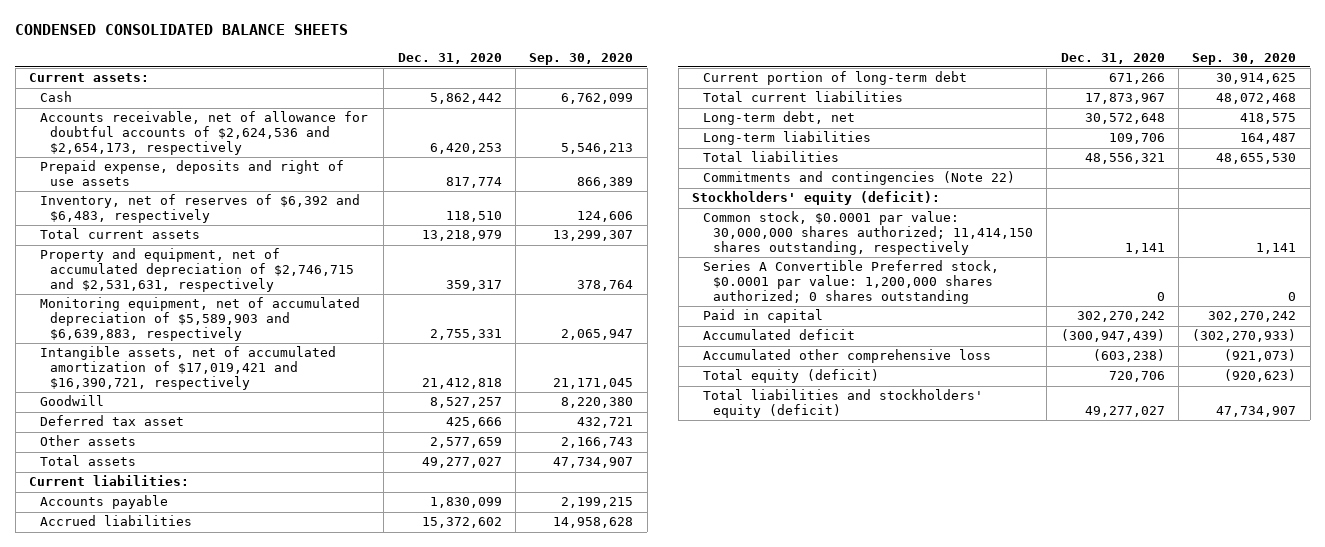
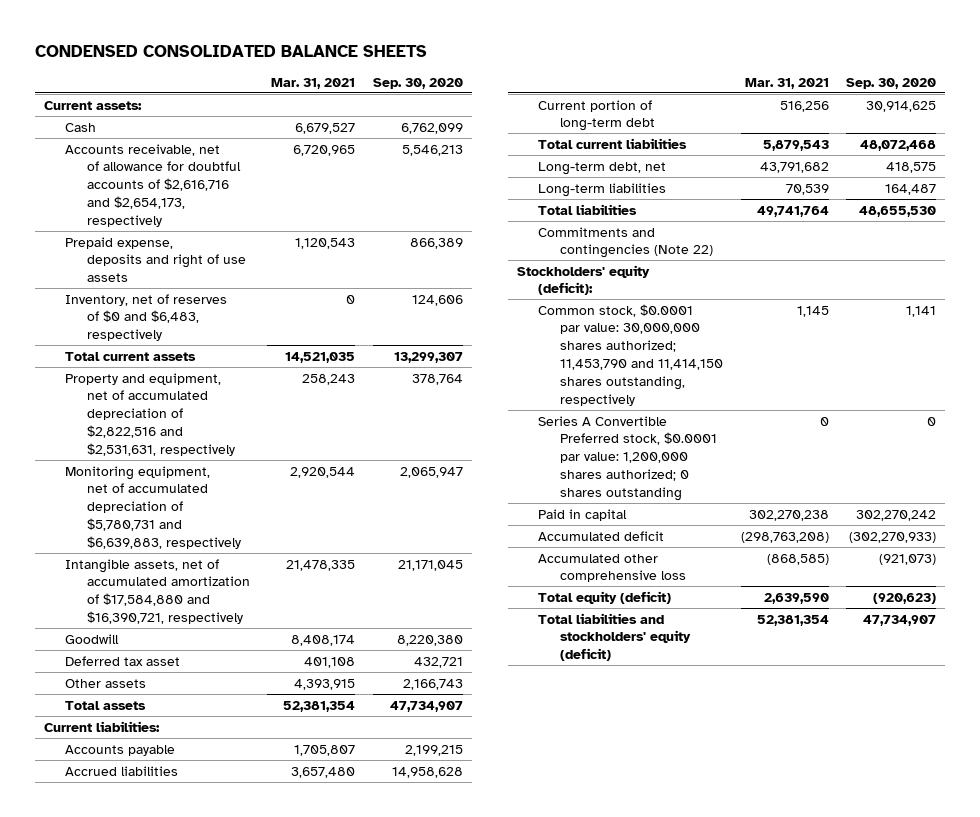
- | Dec. 31, 2020 | Sep. 30, 2020
+ | Mar. 31, 2021 | Sep. 30, 2020
- Accounts receivable, net of allowance for doubtful accounts of $2,624,536 and $2,654,173, respectively | 6,420,253 | 5,546,213
+ Accounts receivable, net of allowance for doubtful accounts of $2,616,716 and $2,654,173, respectively | 6,720,965 | 5,546,213
- Inventory, net of reserves of $6,392 and $6,483, respectively | 118,510 | 124,606
+ Inventory, net of reserves of $0 and $6,483, respectively | 0 | 124,606
- Property and equipment, net of accumulated depreciation of $2,746,715 and $2,531,631, respectively | 359,317 | 378,764
- Monitoring equipment, net of accumulated depreciation of $5,589,903 and $6,639,883, respectively | 2,755,331 | 2,065,947
- Intangible assets, net of accumulated amortization of $17,019,421 and $16,390,721, respectively | 21,412,818 | 21,171,045
+ Property and equipment, net of accumulated depreciation of $2,822,516 and $2,531,631, respectively | 258,243 | 378,764
+ Monitoring equipment, net of accumulated depreciation of $5,780,731 and $6,639,883, respectively | 2,920,544 | 2,065,947
+ Intangible assets, net of accumulated amortization of $17,584,880 and $16,390,721, respectively | 21,478,335 | 21,171,045
- Common stock, $0.0001 par value: 30,000,000 shares authorized; 11,414,150 shares outstanding, respectively | 1,141 | 1,141
+ Common stock, $0.0001 par value: 30,000,000 shares authorized; 11,453,790 and 11,414,150 shares outstanding, respectively | 1,145 | 1,141

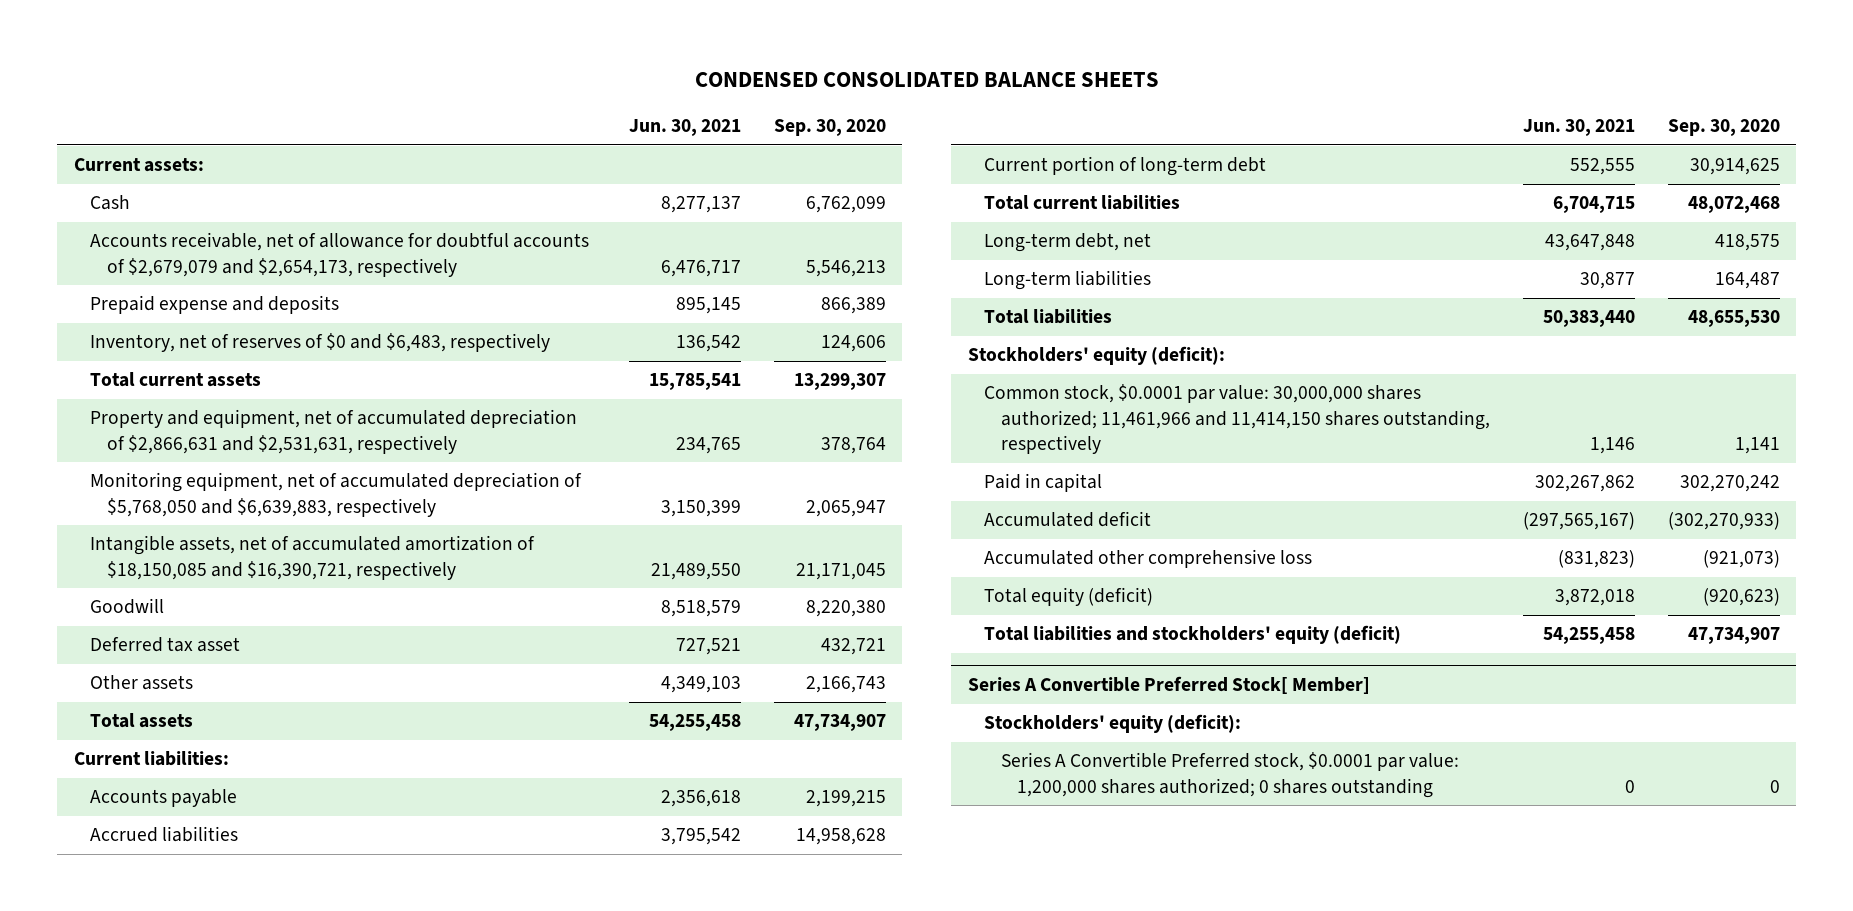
- | Mar. 31, 2021 | Sep. 30, 2020
+ | Jun. 30, 2021 | Sep. 30, 2020
- Accounts receivable, net of allowance for doubtful accounts of $2,616,716 and $2,654,173, respectively | 6,720,965 | 5,546,213
- Prepaid expense, deposits and right of use assets | 1,120,543 | 866,389
+ Accounts receivable, net of allowance for doubtful accounts of $2,679,079 and $2,654,173, respectively | 6,476,717 | 5,546,213
+ Prepaid expense and deposits | 895,145 | 866,389
- Property and equipment, net of accumulated depreciation of $2,822,516 and $2,531,631, respectively | 258,243 | 378,764
- Monitoring equipment, net of accumulated depreciation of $5,780,731 and $6,639,883, respectively | 2,920,544 | 2,065,947
- Intangible assets, net of accumulated amortization of $17,584,880 and $16,390,721, respectively | 21,478,335 | 21,171,045
+ Property and equipment, net of accumulated depreciation of $2,866,631 and $2,531,631, respectively | 234,765 | 378,764
+ Monitoring equipment, net of accumulated depreciation of $5,768,050 and $6,639,883, respectively | 3,150,399 | 2,065,947
+ Intangible assets, net of accumulated amortization of $18,150,085 and $16,390,721, respectively | 21,489,550 | 21,171,045
- Commitments and contingencies (Note 22)
- Common stock, $0.0001 par value: 30,000,000 shares authorized; 11,453,790 and 11,414,150 shares outstanding, respectively | 1,145 | 1,141
- Series A Convertible Preferred stock, $0.0001 par value: 1,200,000 shares authorized; 0 shares outstanding | 0 | 0
+ Common stock, $0.0001 par value: 30,000,000 shares authorized; 11,461,966 and 11,414,150 shares outstanding, respectively | 1,146 | 1,141
+ Series A Convertible Preferred Stock[ Member]
+ Stockholders' equity (deficit):
+ Series A Convertible Preferred stock, $0.0001 par value: 1,200,000 shares authorized; 0 shares outstanding | 0 | 0

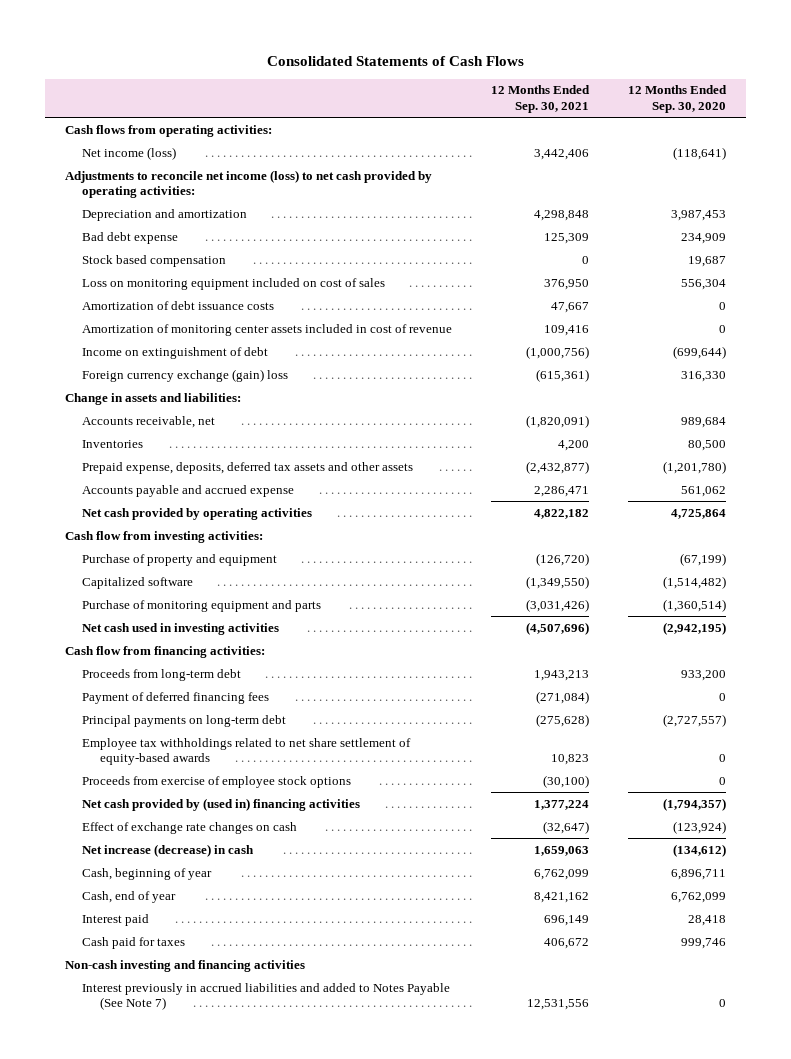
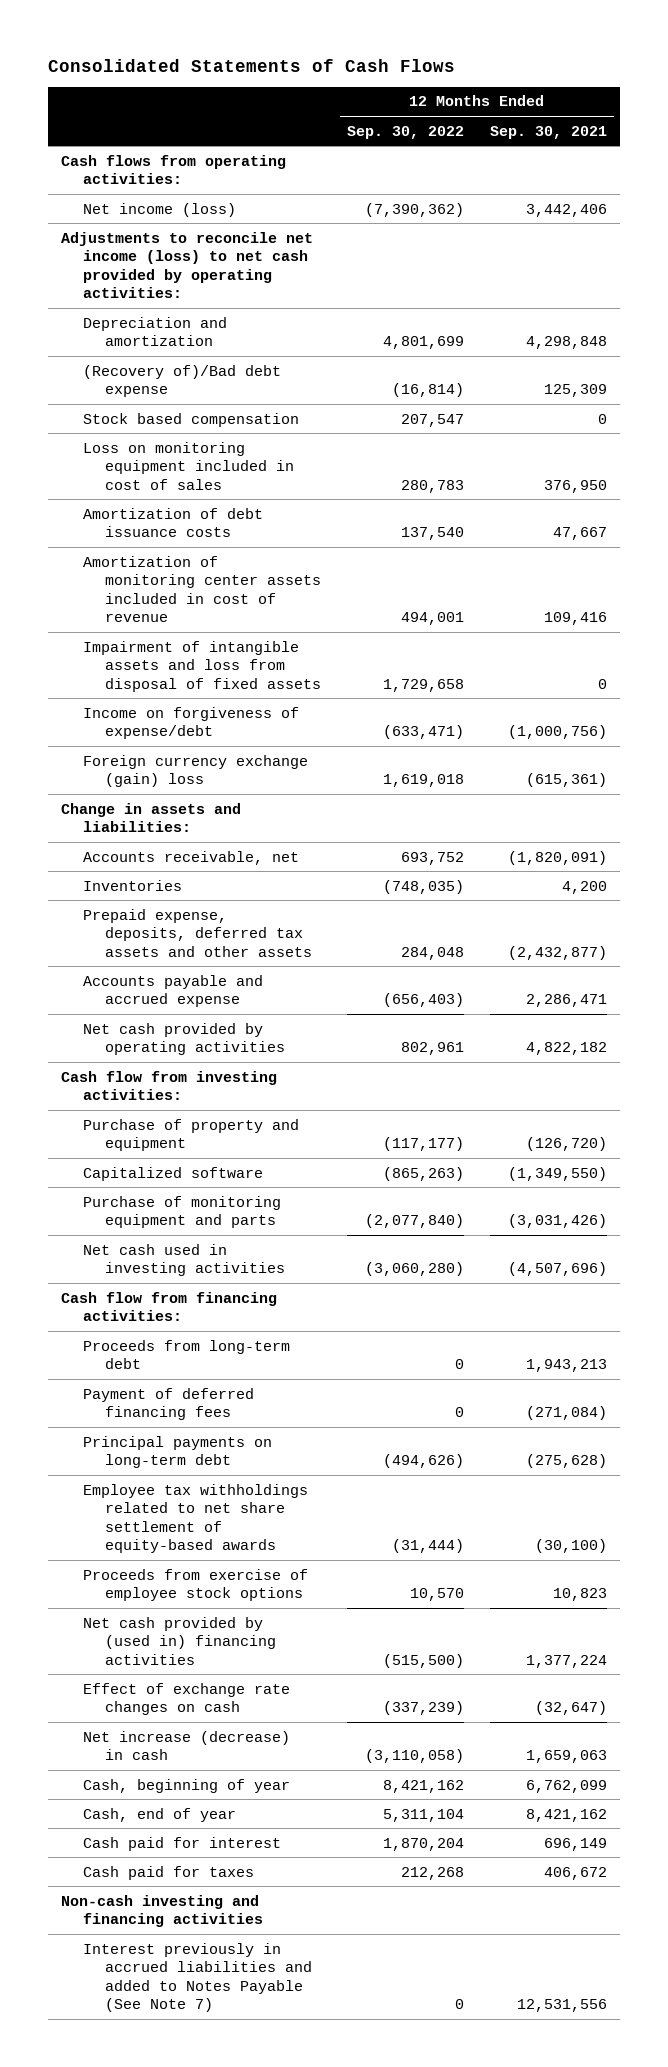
- | 12 Months Ended Sep. 30, 2021 | 12 Months Ended Sep. 30, 2020
+ | 12 Months Ended Sep. 30, 2022 | 12 Months Ended Sep. 30, 2021
- Bad debt expense | 125,309 | 234,909
+ (Recovery of)/Bad debt expense | (16,814) | 125,309
- Loss on monitoring equipment included on cost of sales | 376,950 | 556,304
+ Loss on monitoring equipment included in cost of sales | 280,783 | 376,950
- Income on extinguishment of debt | (1,000,756) | (699,644)
+ Impairment of intangible assets and loss from disposal of fixed assets | 1,729,658 | 0
+ Income on forgiveness of expense/debt | (633,471) | (1,000,756)
- Employee tax withholdings related to net share settlement of equity-based awards | 10,823 | 0
- Proceeds from exercise of employee stock options | (30,100) | 0
+ Employee tax withholdings related to net share settlement of equity-based awards | (31,444) | (30,100)
+ Proceeds from exercise of employee stock options | 10,570 | 10,823
- Interest paid | 696,149 | 28,418
+ Cash paid for interest | 1,870,204 | 696,149

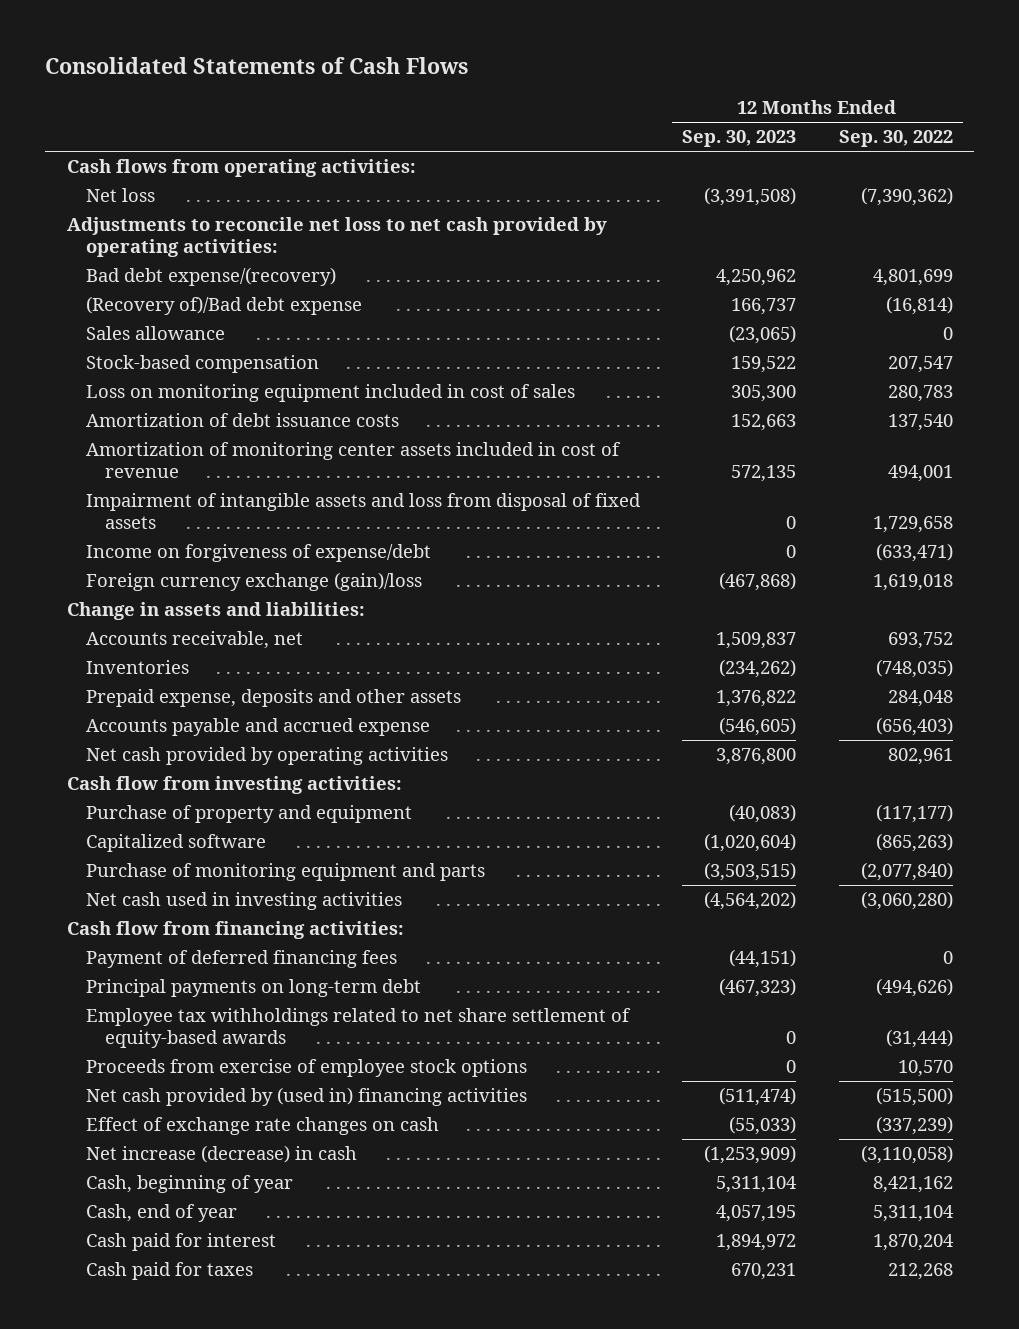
- | 12 Months Ended Sep. 30, 2022 | 12 Months Ended Sep. 30, 2021
+ | 12 Months Ended Sep. 30, 2023 | 12 Months Ended Sep. 30, 2022
- Net income (loss) | (7,390,362) | 3,442,406
- Adjustments to reconcile net income (loss) to net cash provided by operating activities:
- Depreciation and amortization | 4,801,699 | 4,298,848
+ Net loss | (3,391,508) | (7,390,362)
+ Adjustments to reconcile net loss to net cash provided by operating activities:
+ Bad debt expense/(recovery) | 4,250,962 | 4,801,699
- Stock based compensation | 207,547 | 0
+ Sales allowance | (23,065) | 0
+ Stock-based compensation | 159,522 | 207,547
- Foreign currency exchange (gain) loss | 1,619,018 | (615,361)
+ Foreign currency exchange (gain)/loss | (467,868) | 1,619,018
- Prepaid expense, deposits, deferred tax assets and other assets | 284,048 | (2,432,877)
+ Prepaid expense, deposits and other assets | 1,376,822 | 284,048
- Proceeds from long-term debt | 0 | 1,943,213
- Non-cash investing and financing activities
- Interest previously in accrued liabilities and added to Notes Payable (See Note 7) | 0 | 12,531,556

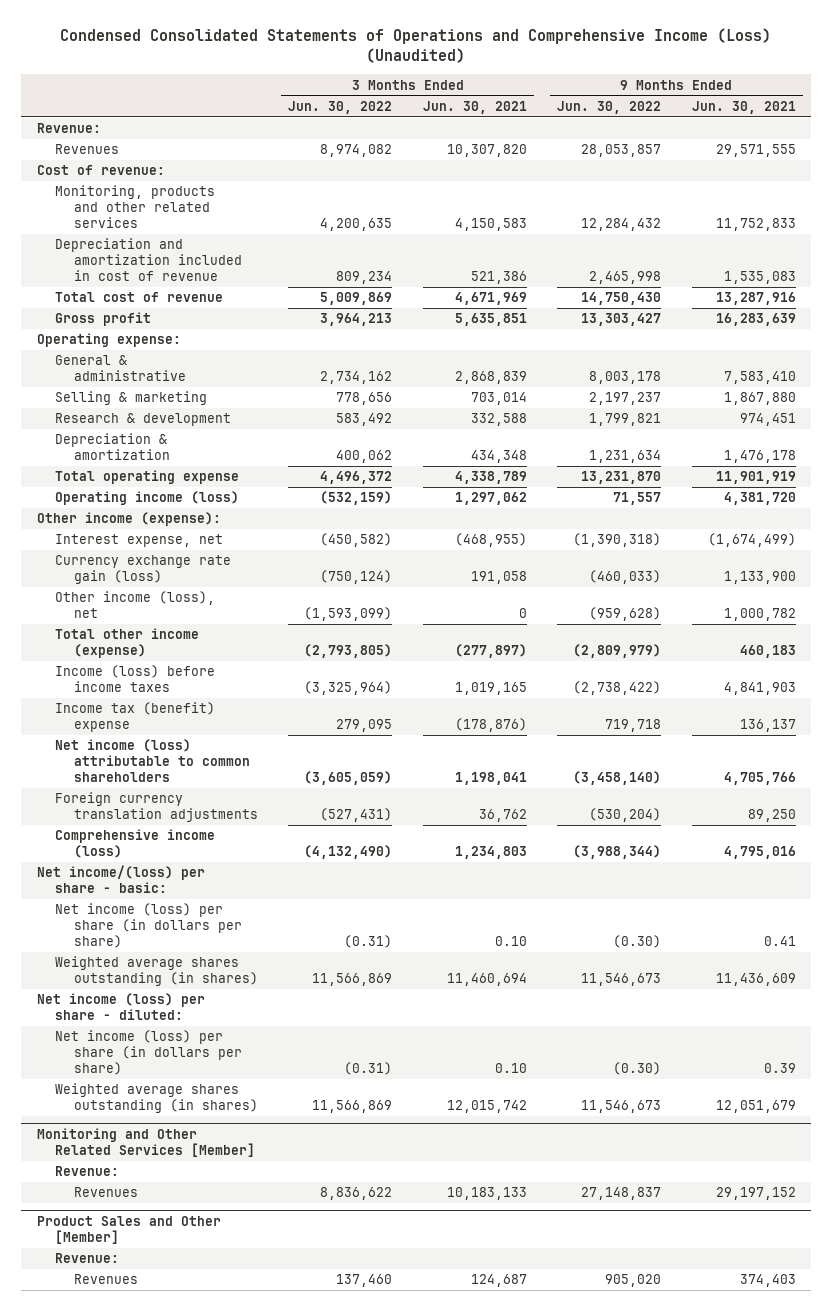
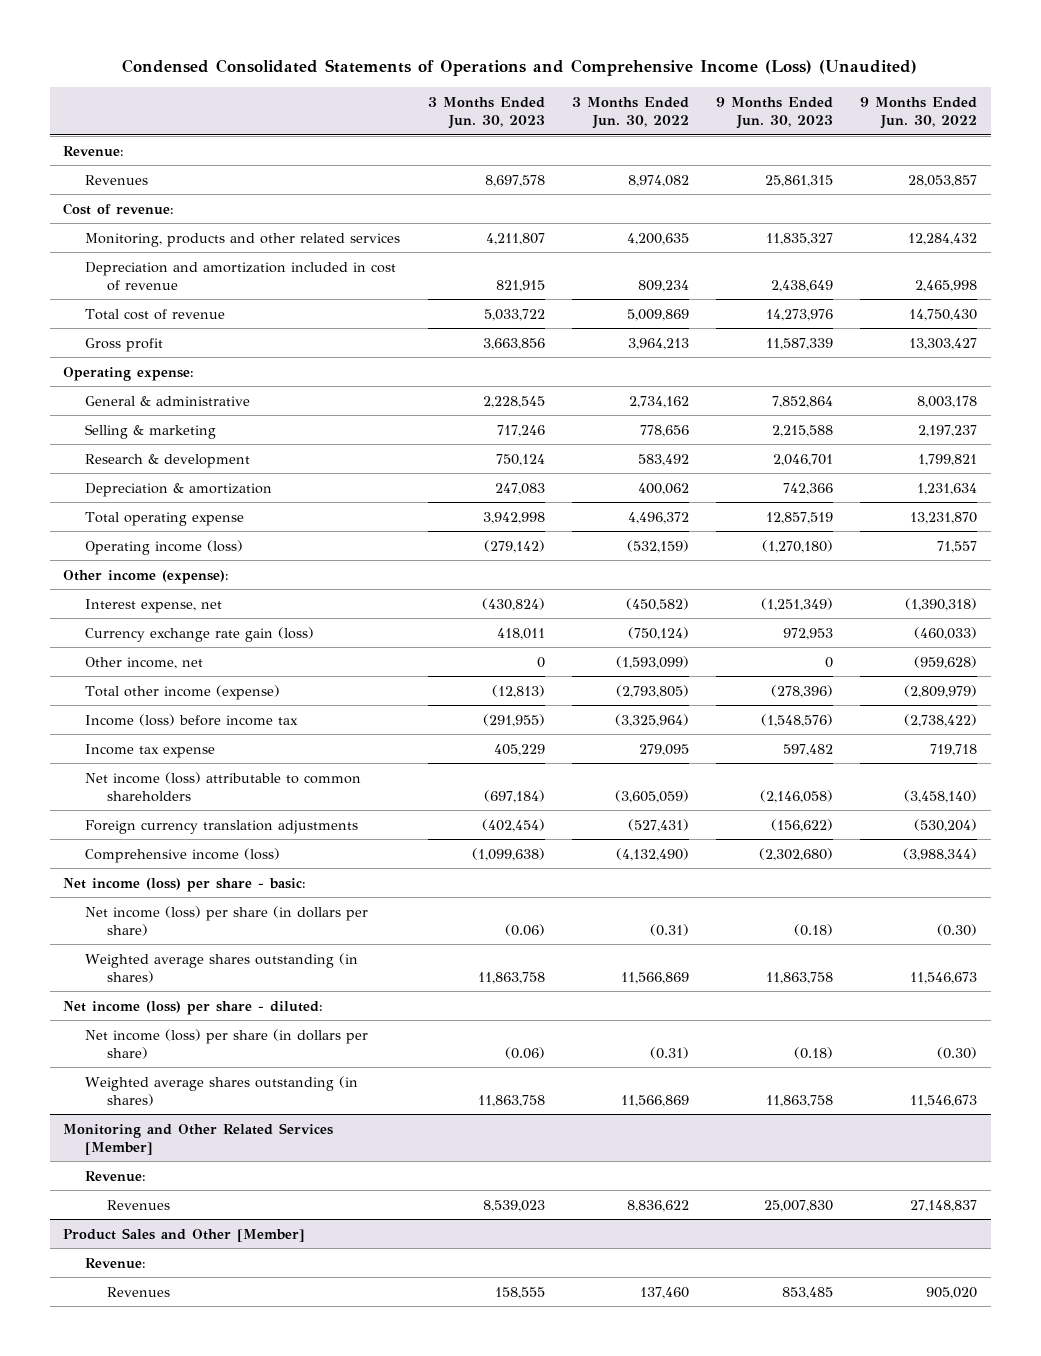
- | 3 Months Ended Jun. 30, 2022 | 3 Months Ended Jun. 30, 2021 | 9 Months Ended Jun. 30, 2022 | 9 Months Ended Jun. 30, 2021
+ | 3 Months Ended Jun. 30, 2023 | 3 Months Ended Jun. 30, 2022 | 9 Months Ended Jun. 30, 2023 | 9 Months Ended Jun. 30, 2022
- Other income (loss), net | (1,593,099) | 0 | (959,628) | 1,000,782
+ Other income, net | 0 | (1,593,099) | 0 | (959,628)
- Income (loss) before income taxes | (3,325,964) | 1,019,165 | (2,738,422) | 4,841,903
- Income tax (benefit) expense | 279,095 | (178,876) | 719,718 | 136,137
+ Income (loss) before income tax | (291,955) | (3,325,964) | (1,548,576) | (2,738,422)
+ Income tax expense | 405,229 | 279,095 | 597,482 | 719,718
- Net income/(loss) per share - basic:
+ Net income (loss) per share - basic:

